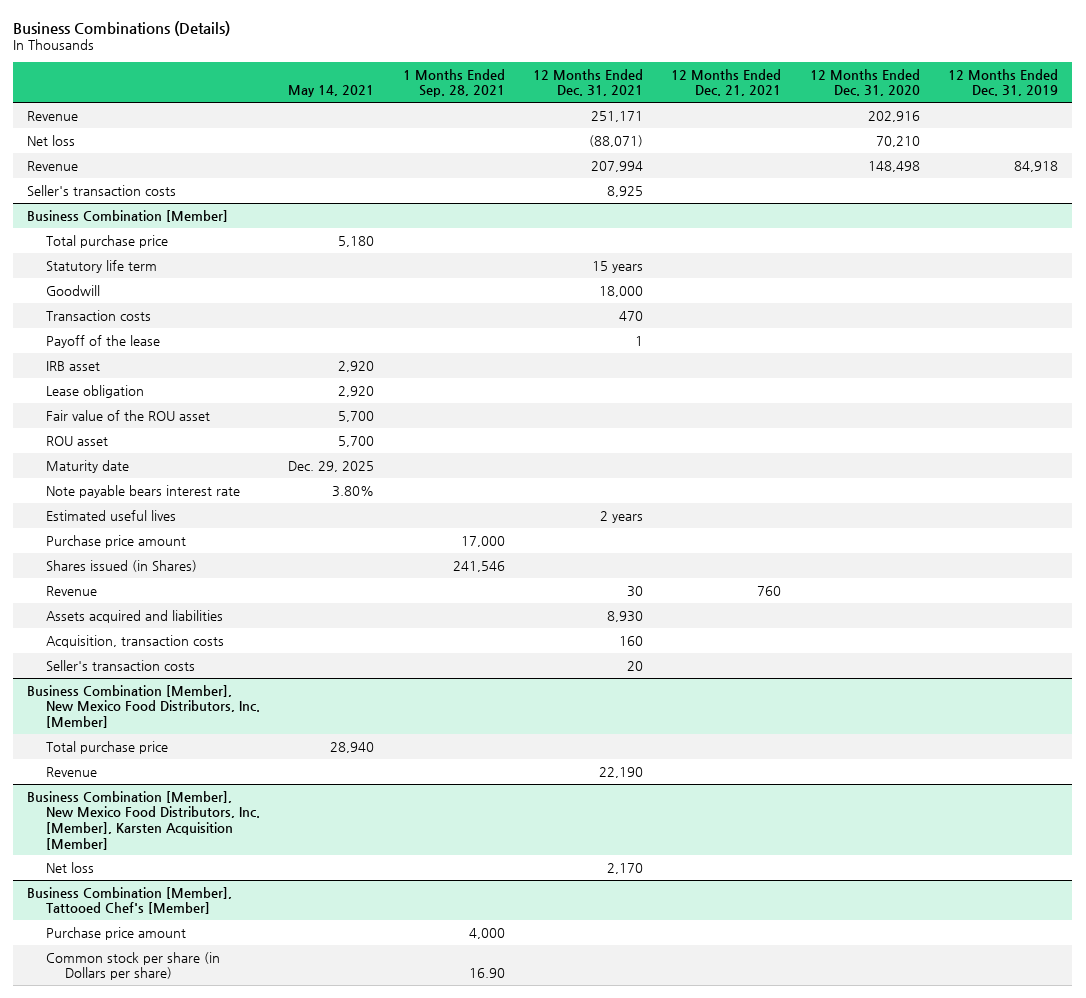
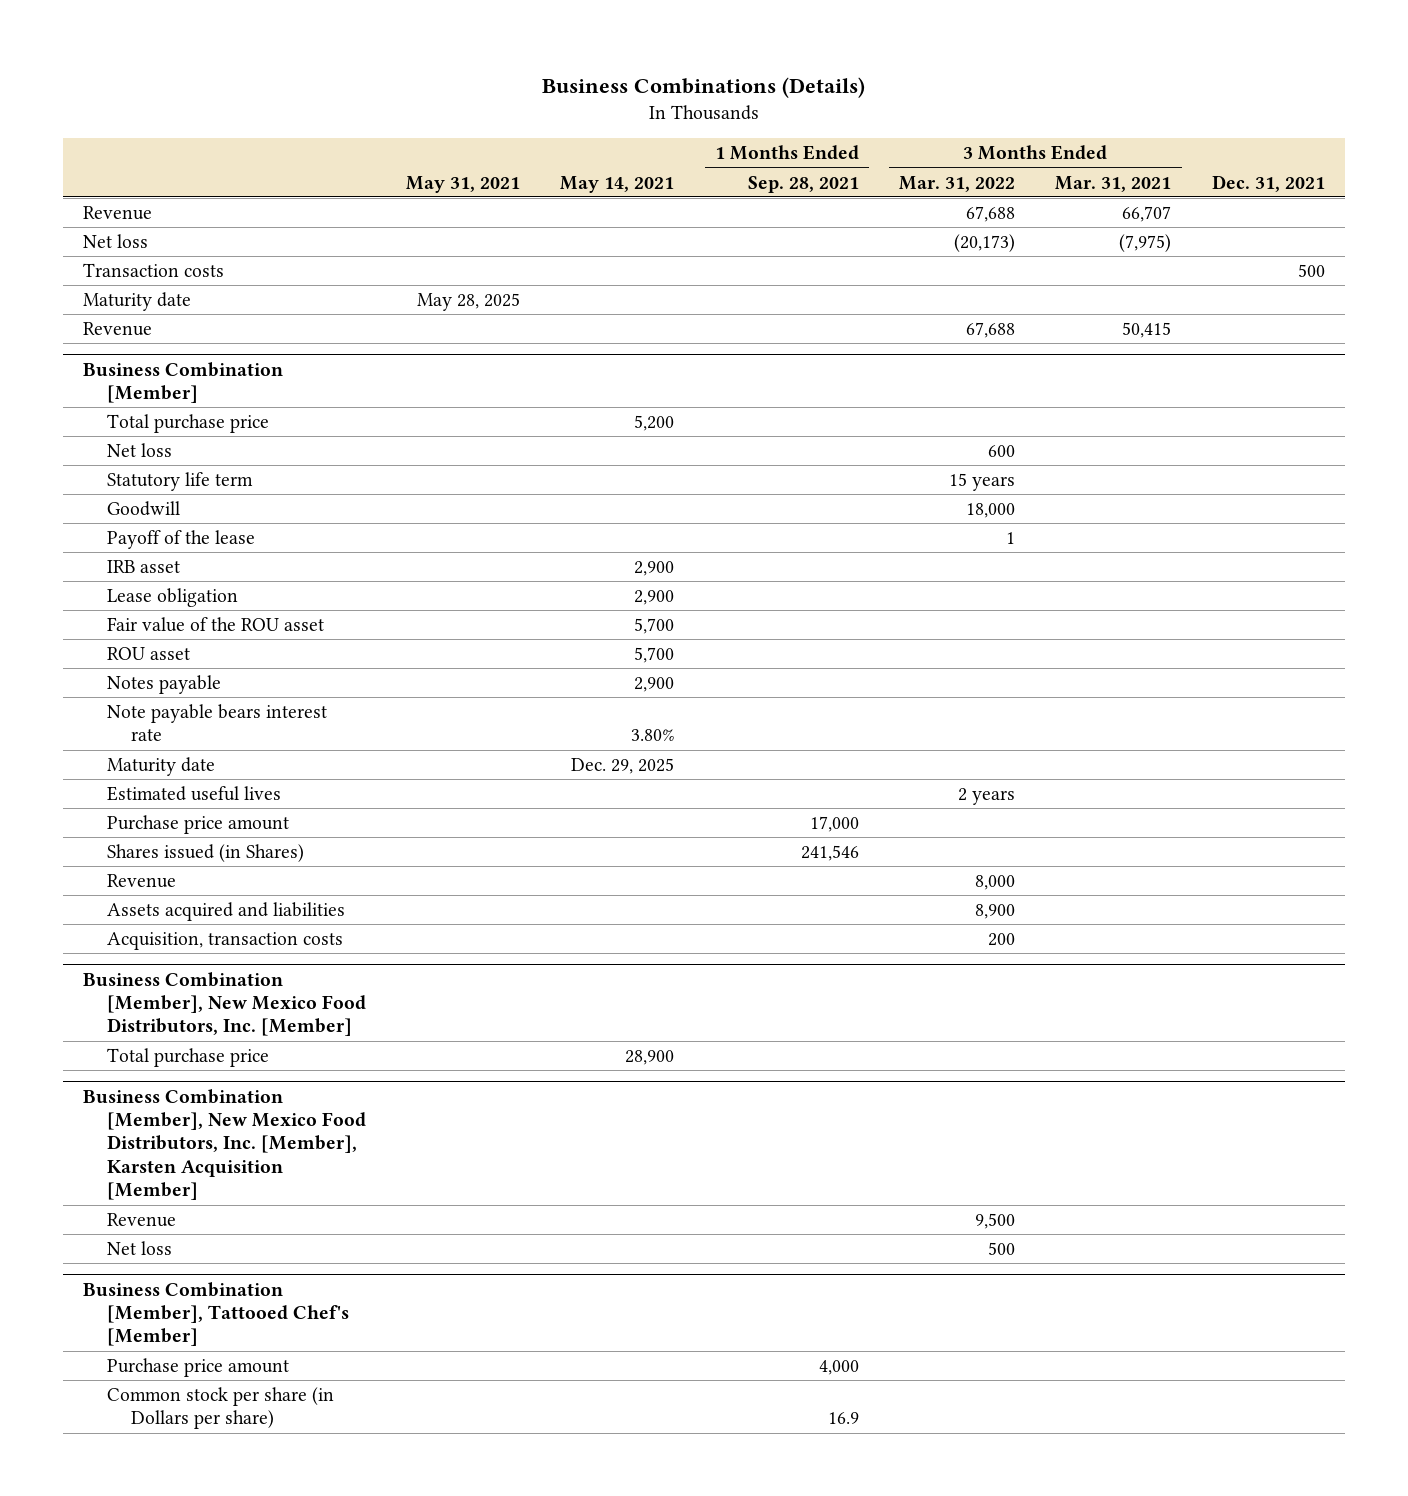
- | May 14, 2021 | 1 Months Ended Sep. 28, 2021 | 12 Months Ended Dec. 31, 2021 | 12 Months Ended Dec. 21, 2021 | 12 Months Ended Dec. 31, 2020 | 12 Months Ended Dec. 31, 2019
+ | May 31, 2021 | May 14, 2021 | 1 Months Ended Sep. 28, 2021 | 3 Months Ended Mar. 31, 2022 | 3 Months Ended Mar. 31, 2021 | Dec. 31, 2021
+ Transaction costs | | | | | | 500
+ Maturity date | May 28, 2025 | | | | |
- Seller's transaction costs | | | 8,925 | | |
@ Business Combination [Member]
- Total purchase price | 5,180 | | | | |
+ Total purchase price | | 5,200 | | | |
+ Net loss | | | | 600 | |
- Transaction costs | | | 470 | | |
- IRB asset | 2,920 | | | | |
- Lease obligation | 2,920 | | | | |
+ IRB asset | | 2,900 | | | |
+ Lease obligation | | 2,900 | | | |
+ Notes payable | | 2,900 | | | |
moved down: Maturity date | | Dec. 29, 2025 | | | |
- Seller's transaction costs | | | 20 | | |
@ Business Combination [Member], New Mexico Food Distributors, Inc. [Member]
- Total purchase price | 28,940 | | | | |
- Revenue | | | 22,190 | | |
+ Total purchase price | | 28,900 | | | |
@ Business Combination [Member], New Mexico Food Distributors, Inc. [Member], Karsten Acquisition [Member]
+ Revenue | | | | 9,500 | |
@ Business Combination [Member], Tattooed Chef's [Member]
- Common stock per share (in Dollars per share) | | 16.90 | | | |
+ Common stock per share (in Dollars per share) | | | 16.9 | | |

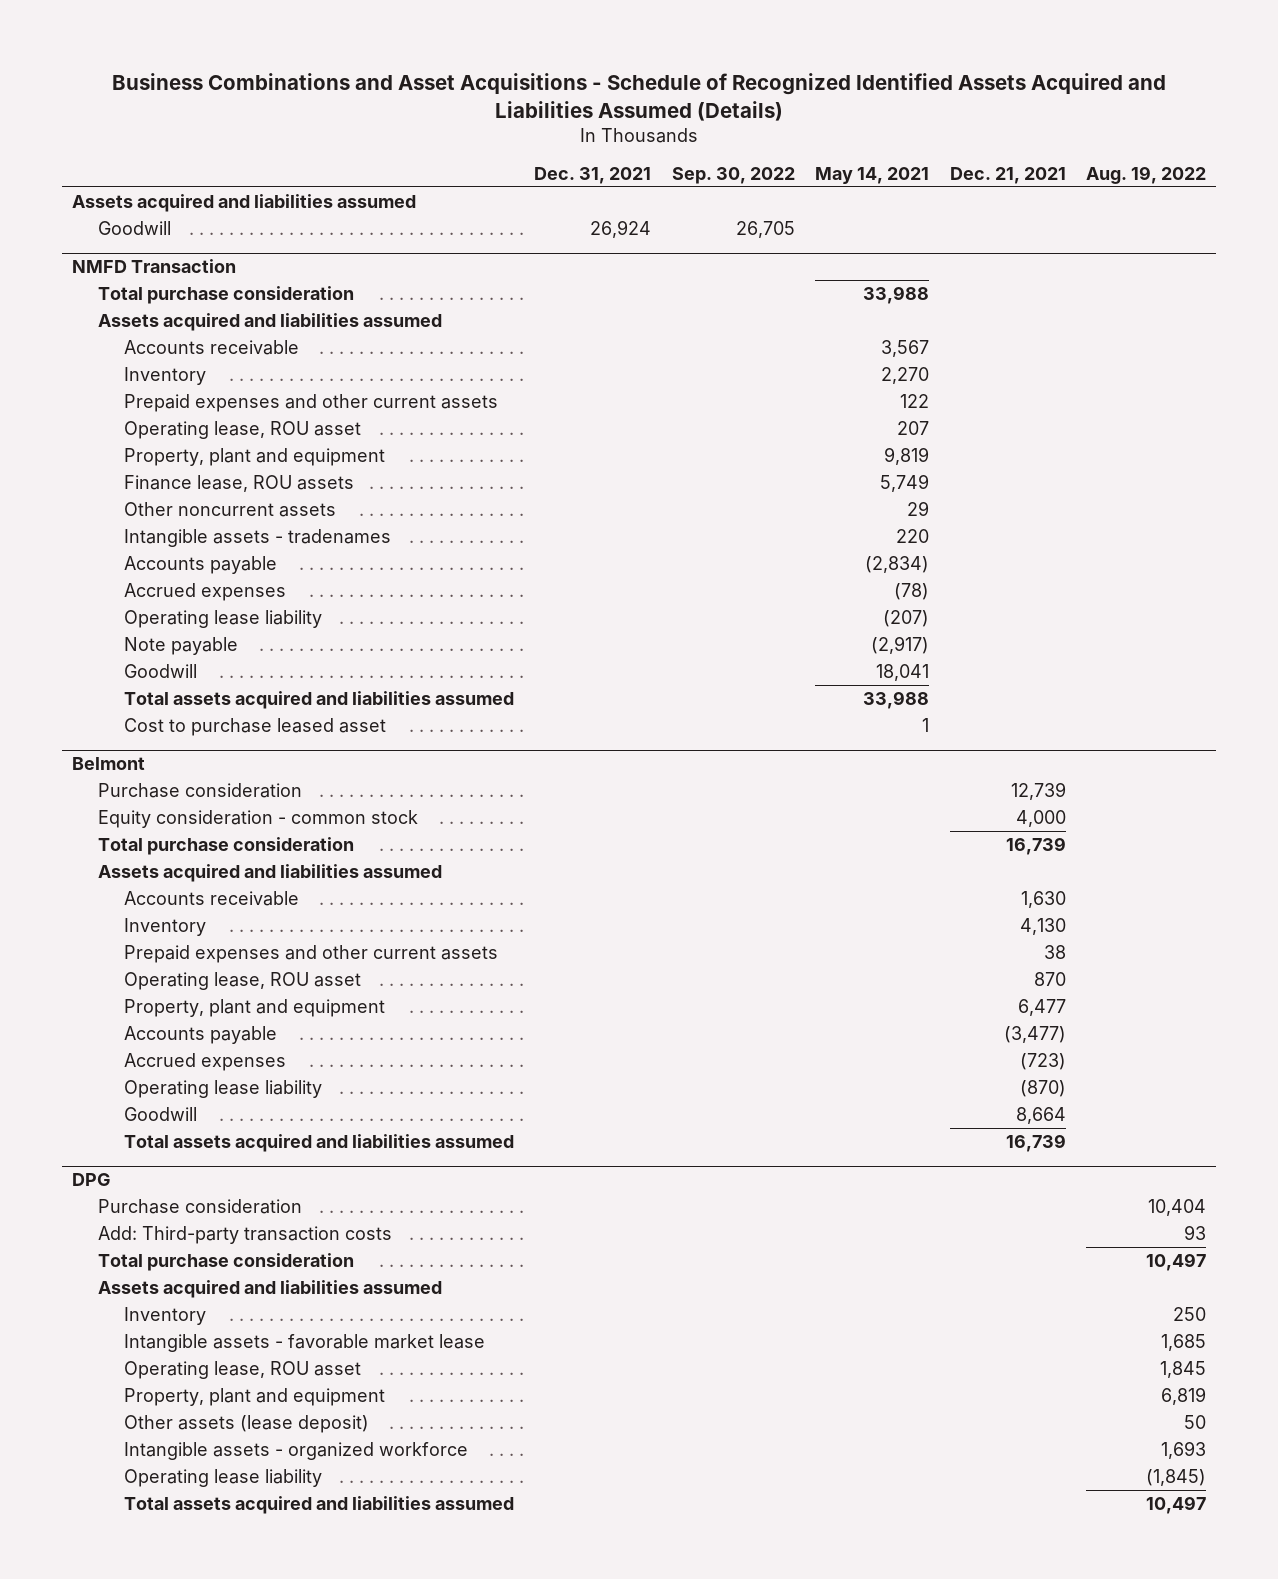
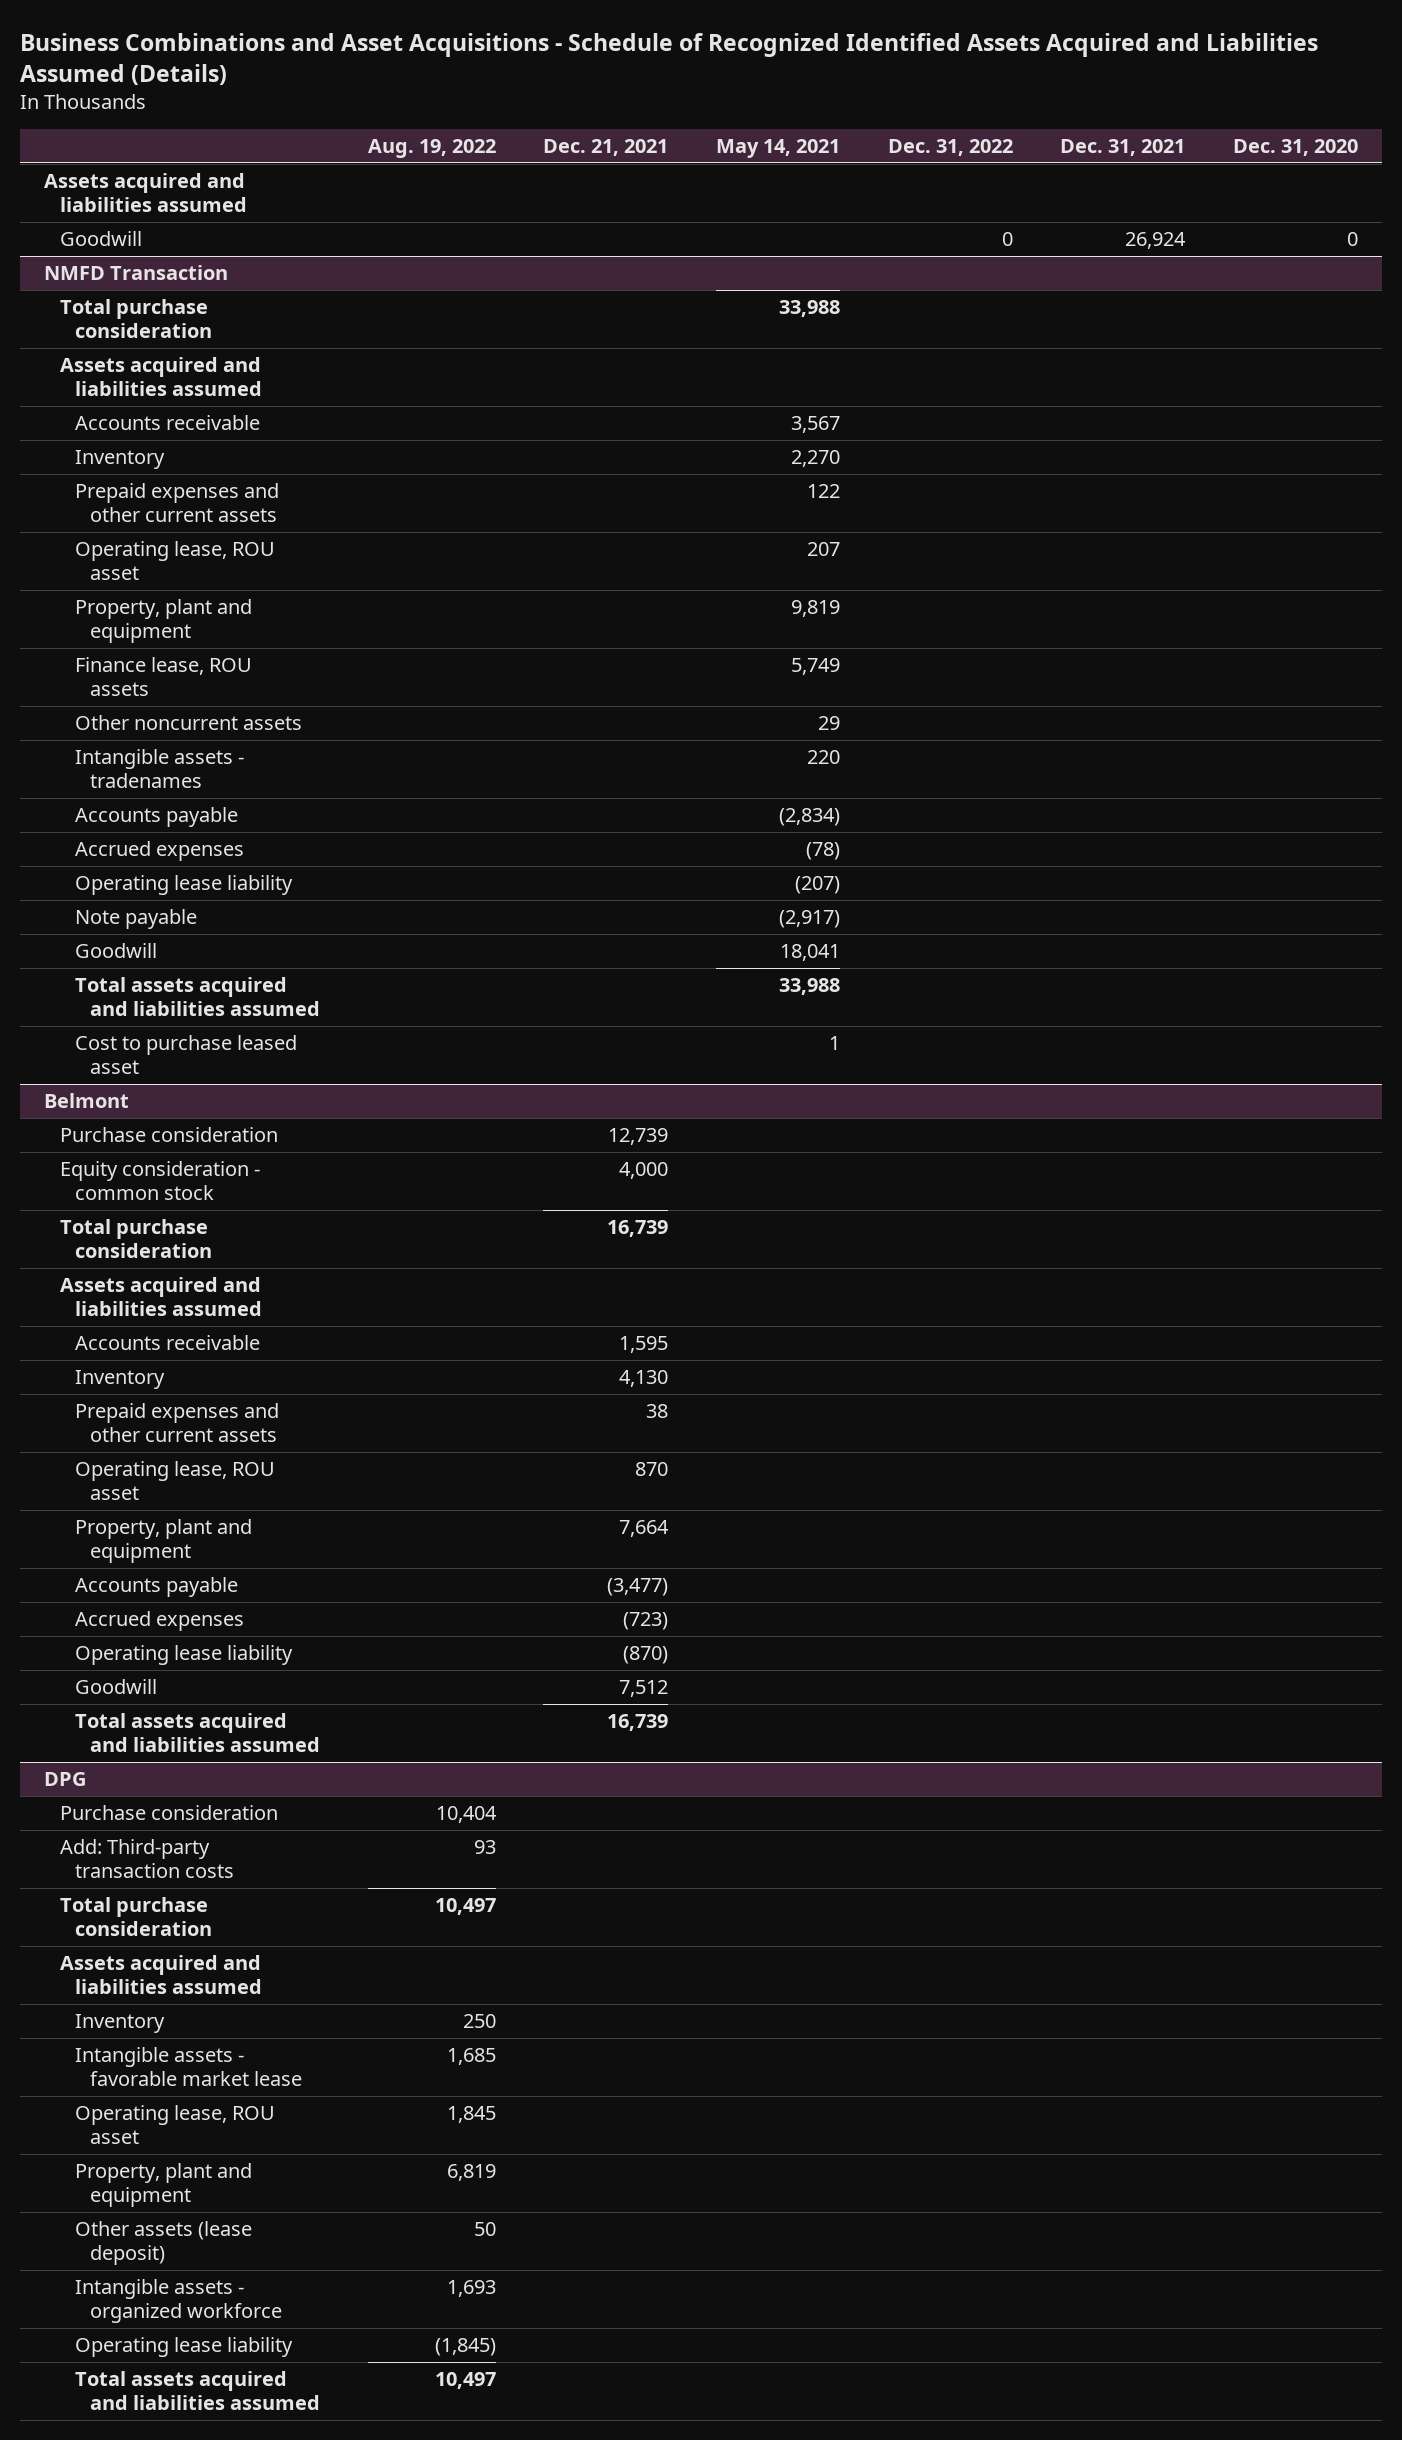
- | Dec. 31, 2021 | Sep. 30, 2022 | May 14, 2021 | Dec. 21, 2021 | Aug. 19, 2022
+ | Aug. 19, 2022 | Dec. 21, 2021 | May 14, 2021 | Dec. 31, 2022 | Dec. 31, 2021 | Dec. 31, 2020
@ Belmont
- Accounts receivable | | | | 1,630 |
+ Accounts receivable | | 1,595 | | | |
- Property, plant and equipment | | | | 6,477 |
+ Property, plant and equipment | | 7,664 | | | |
- Goodwill | | | | 8,664 |
+ Goodwill | | 7,512 | | | |

